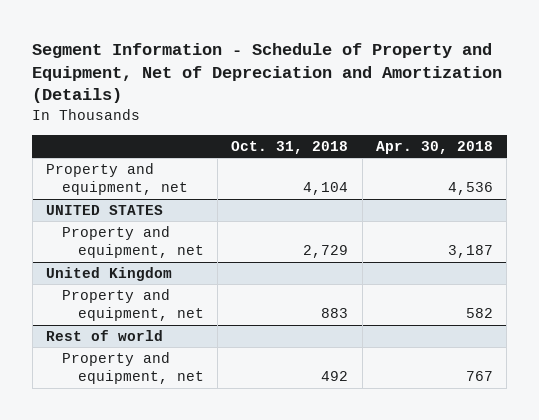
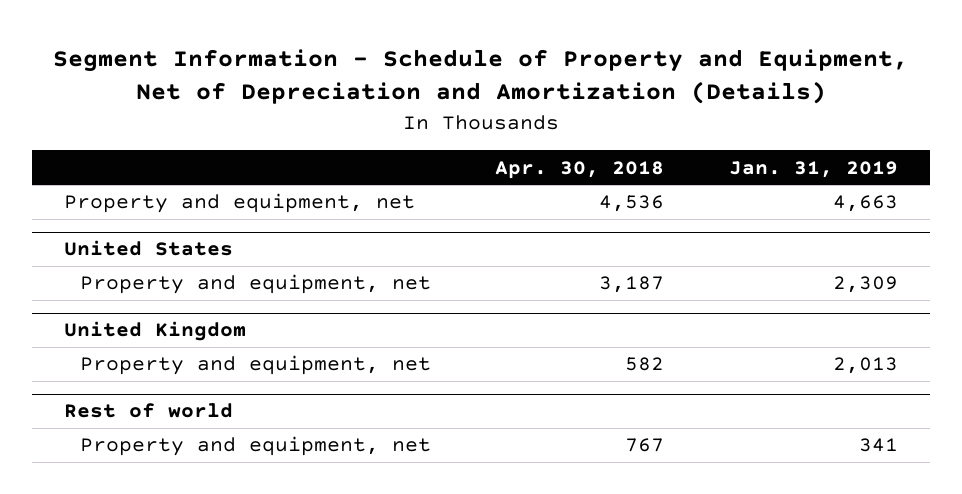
- | Oct. 31, 2018 | Apr. 30, 2018
+ | Apr. 30, 2018 | Jan. 31, 2019
- UNITED STATES
+ United States

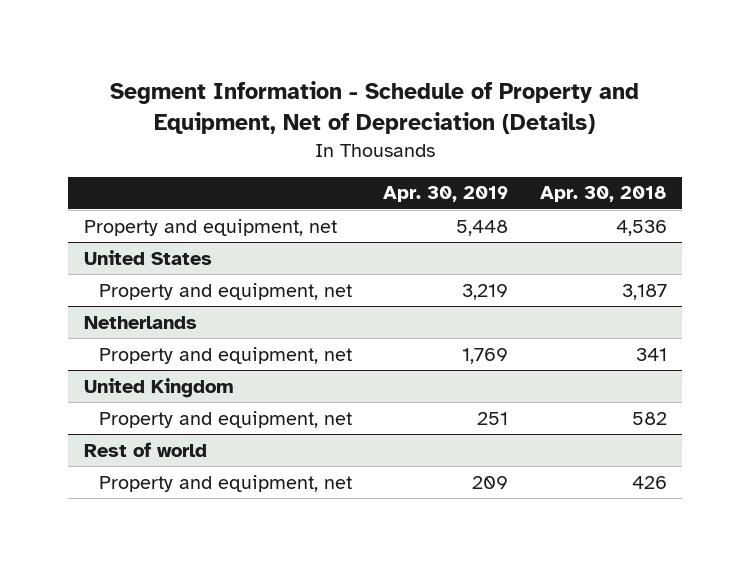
- Segment Information - Schedule of Property and Equipment, Net of Depreciation and Amortization (Details)
+ Segment Information - Schedule of Property and Equipment, Net of Depreciation (Details)
- | Apr. 30, 2018 | Jan. 31, 2019
+ | Apr. 30, 2019 | Apr. 30, 2018
+ Netherlands
+ Property and equipment, net | 1,769 | 341
@ Rest of world
- Property and equipment, net | 767 | 341
+ Property and equipment, net | 209 | 426

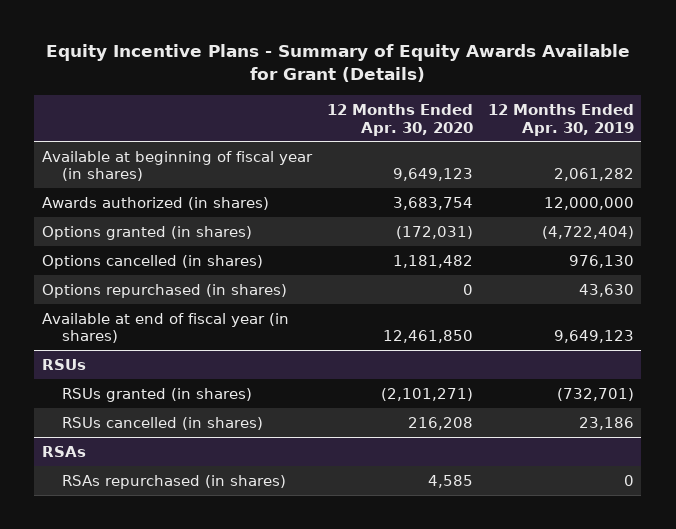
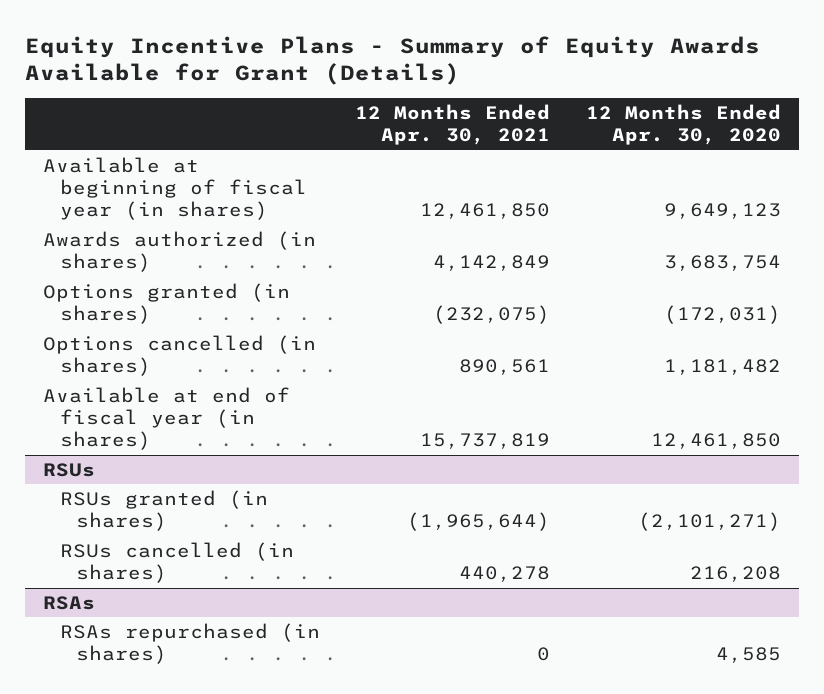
- | 12 Months Ended Apr. 30, 2020 | 12 Months Ended Apr. 30, 2019
+ | 12 Months Ended Apr. 30, 2021 | 12 Months Ended Apr. 30, 2020
- Options repurchased (in shares) | 0 | 43,630

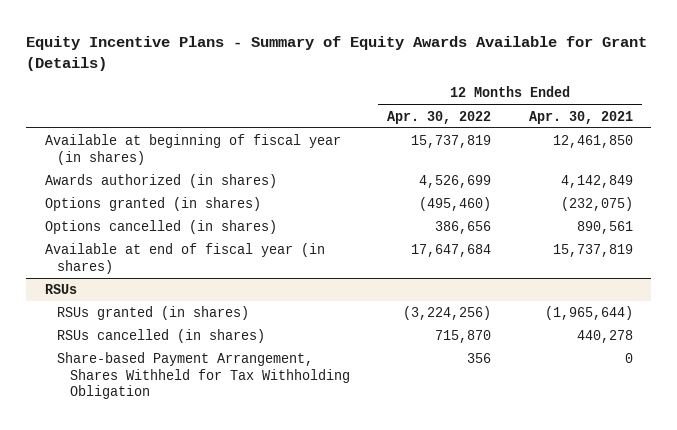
- | 12 Months Ended Apr. 30, 2021 | 12 Months Ended Apr. 30, 2020
+ | 12 Months Ended Apr. 30, 2022 | 12 Months Ended Apr. 30, 2021
- RSAs
- RSAs repurchased (in shares) | 0 | 4,585
@ RSUs
+ Share-based Payment Arrangement, Shares Withheld for Tax Withholding Obligation | 356 | 0

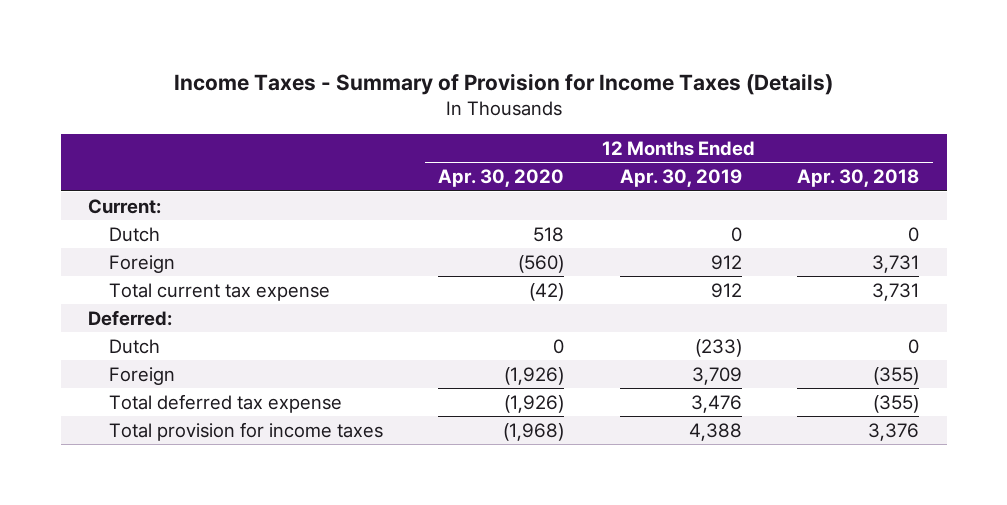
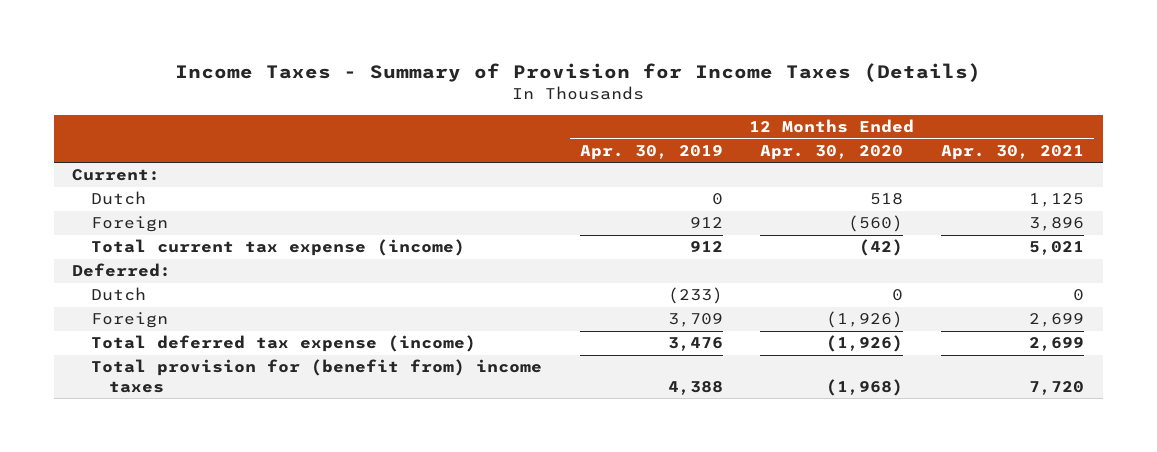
- | 12 Months Ended Apr. 30, 2020 | 12 Months Ended Apr. 30, 2019 | 12 Months Ended Apr. 30, 2018
+ | 12 Months Ended Apr. 30, 2019 | 12 Months Ended Apr. 30, 2020 | 12 Months Ended Apr. 30, 2021
- Total current tax expense | (42) | 912 | 3,731
+ Total current tax expense (income) | 912 | (42) | 5,021
- Total deferred tax expense | (1,926) | 3,476 | (355)
- Total provision for income taxes | (1,968) | 4,388 | 3,376
+ Total deferred tax expense (income) | 3,476 | (1,926) | 2,699
+ Total provision for (benefit from) income taxes | 4,388 | (1,968) | 7,720

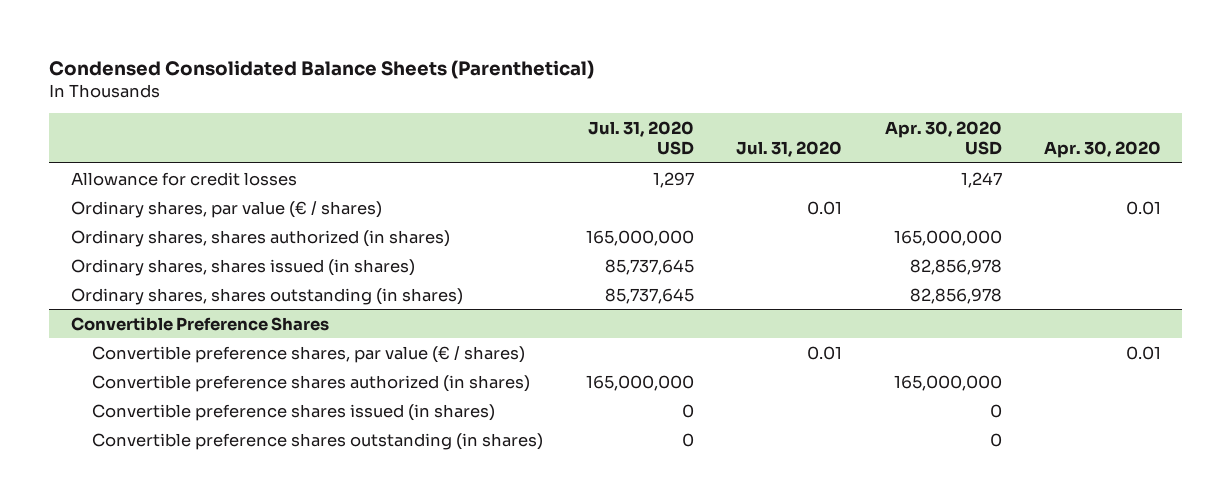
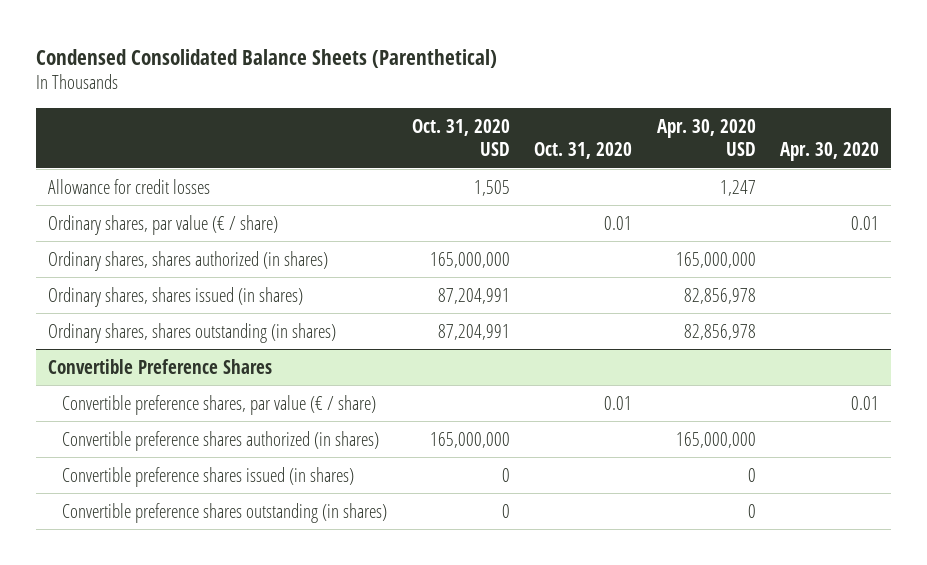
- | Jul. 31, 2020 USD | Jul. 31, 2020 | Apr. 30, 2020 USD | Apr. 30, 2020
+ | Oct. 31, 2020 USD | Oct. 31, 2020 | Apr. 30, 2020 USD | Apr. 30, 2020
- Ordinary shares, par value (€ / shares) | | 0.01 | | 0.01
+ Ordinary shares, par value (€ / share) | | 0.01 | | 0.01
@ Convertible Preference Shares
- Convertible preference shares, par value (€ / shares) | | 0.01 | | 0.01
+ Convertible preference shares, par value (€ / share) | | 0.01 | | 0.01

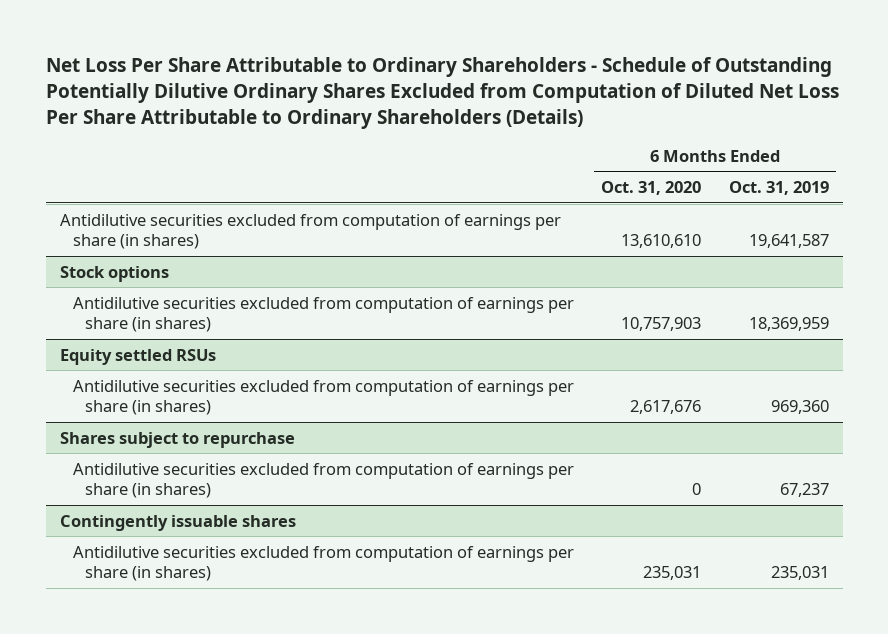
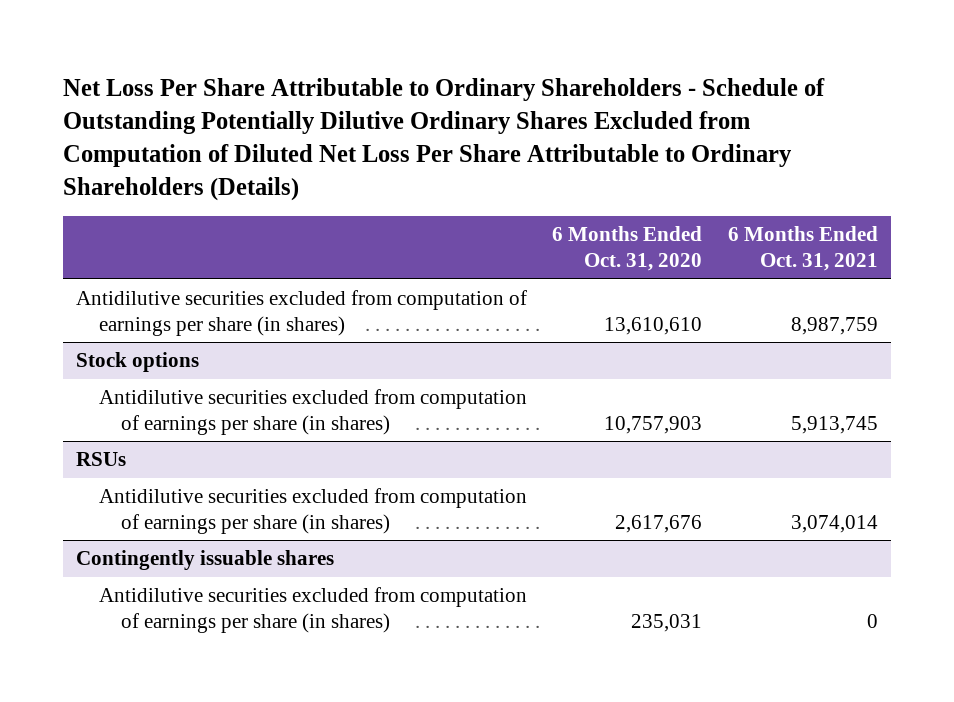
- | 6 Months Ended Oct. 31, 2020 | 6 Months Ended Oct. 31, 2019
+ | 6 Months Ended Oct. 31, 2020 | 6 Months Ended Oct. 31, 2021
- Equity settled RSUs
+ RSUs
- Shares subject to repurchase
- Antidilutive securities excluded from computation of earnings per share (in shares) | 0 | 67,237

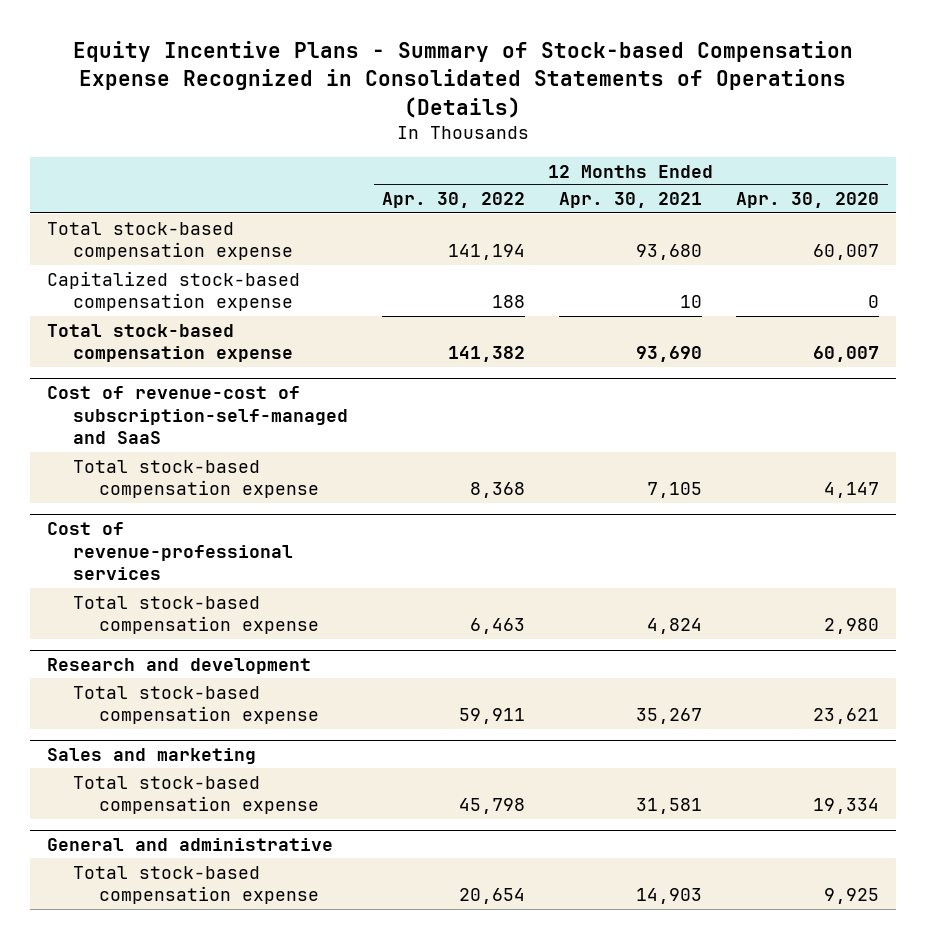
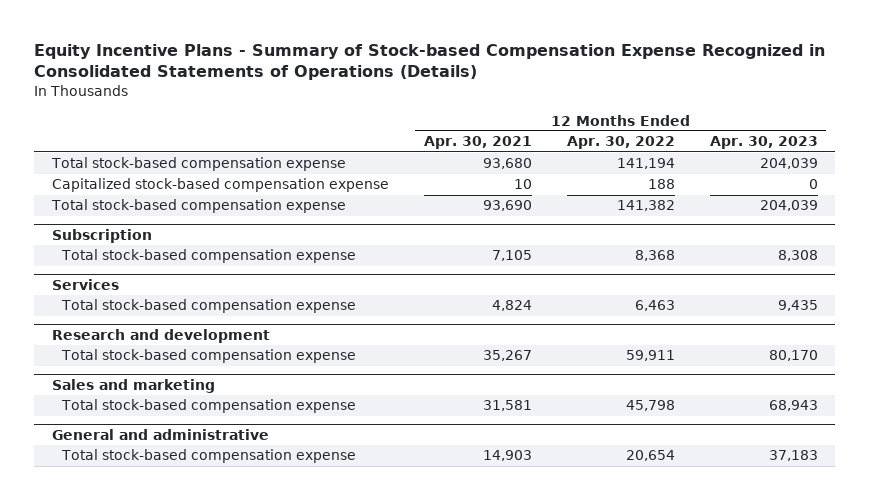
- | 12 Months Ended Apr. 30, 2022 | 12 Months Ended Apr. 30, 2021 | 12 Months Ended Apr. 30, 2020
+ | 12 Months Ended Apr. 30, 2021 | 12 Months Ended Apr. 30, 2022 | 12 Months Ended Apr. 30, 2023
- Cost of revenue-cost of subscription-self-managed and SaaS
+ Subscription
- Cost of revenue-professional services
+ Services

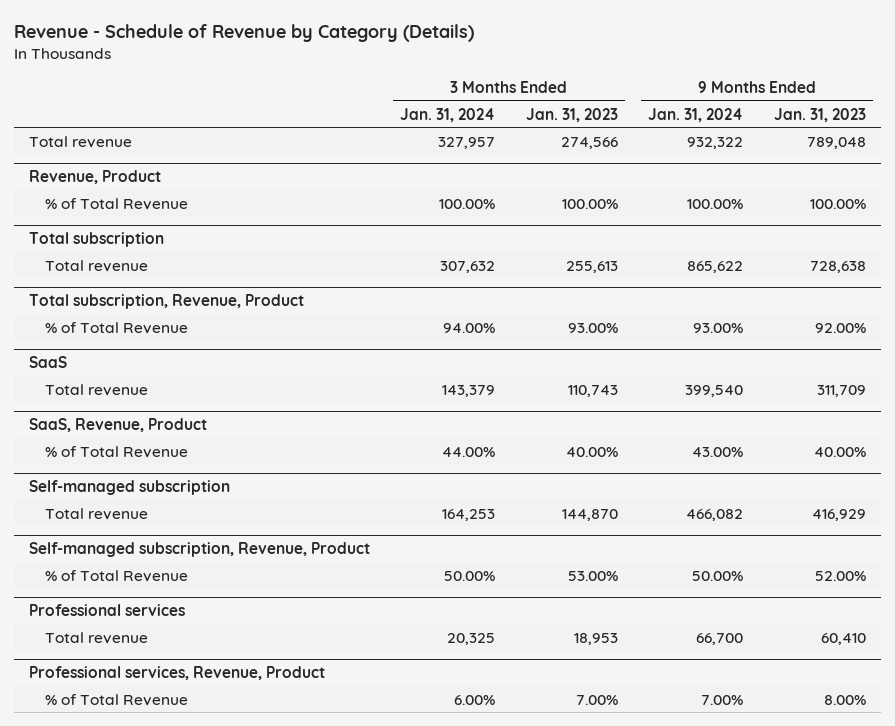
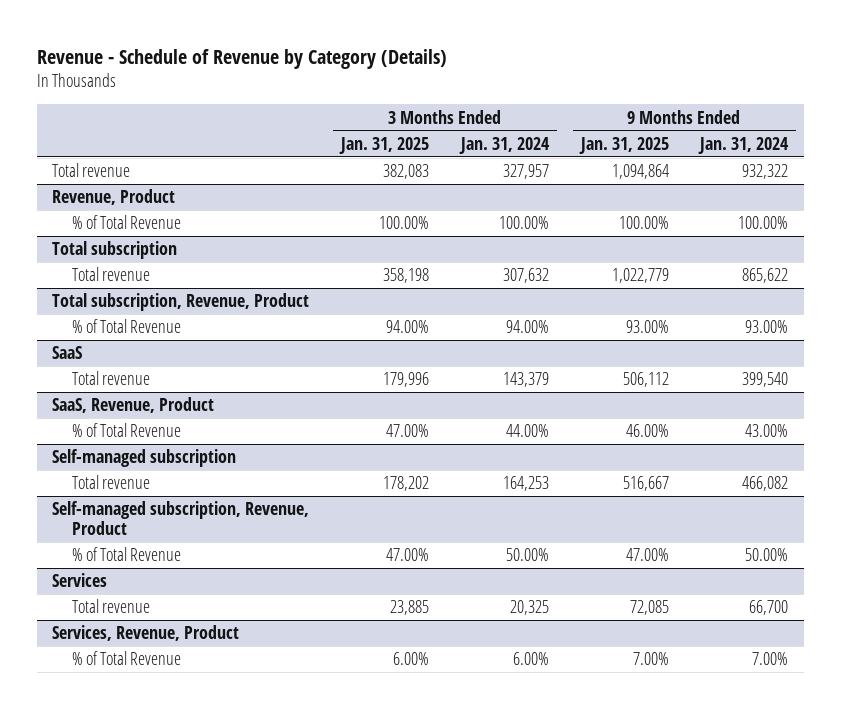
- | 3 Months Ended Jan. 31, 2024 | 3 Months Ended Jan. 31, 2023 | 9 Months Ended Jan. 31, 2024 | 9 Months Ended Jan. 31, 2023
+ | 3 Months Ended Jan. 31, 2025 | 3 Months Ended Jan. 31, 2024 | 9 Months Ended Jan. 31, 2025 | 9 Months Ended Jan. 31, 2024
- Professional services
+ Services
- Professional services, Revenue, Product
+ Services, Revenue, Product

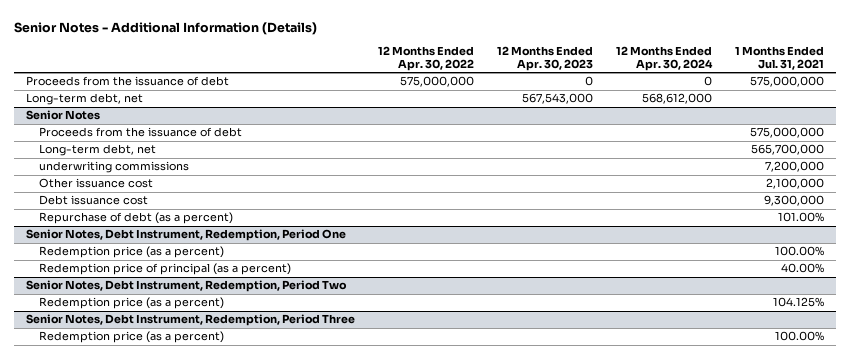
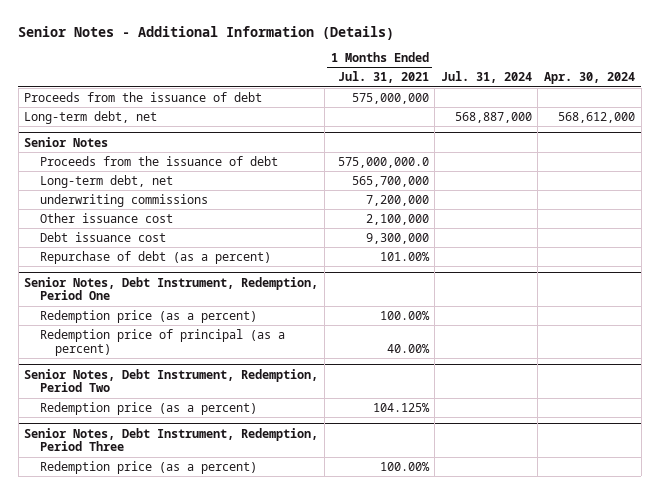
- | 12 Months Ended Apr. 30, 2022 | 12 Months Ended Apr. 30, 2023 | 12 Months Ended Apr. 30, 2024 | 1 Months Ended Jul. 31, 2021
+ | 1 Months Ended Jul. 31, 2021 | Jul. 31, 2024 | Apr. 30, 2024
@ Senior Notes
- Proceeds from the issuance of debt | | | | 575,000,000
+ Proceeds from the issuance of debt | 575,000,000.0 | |

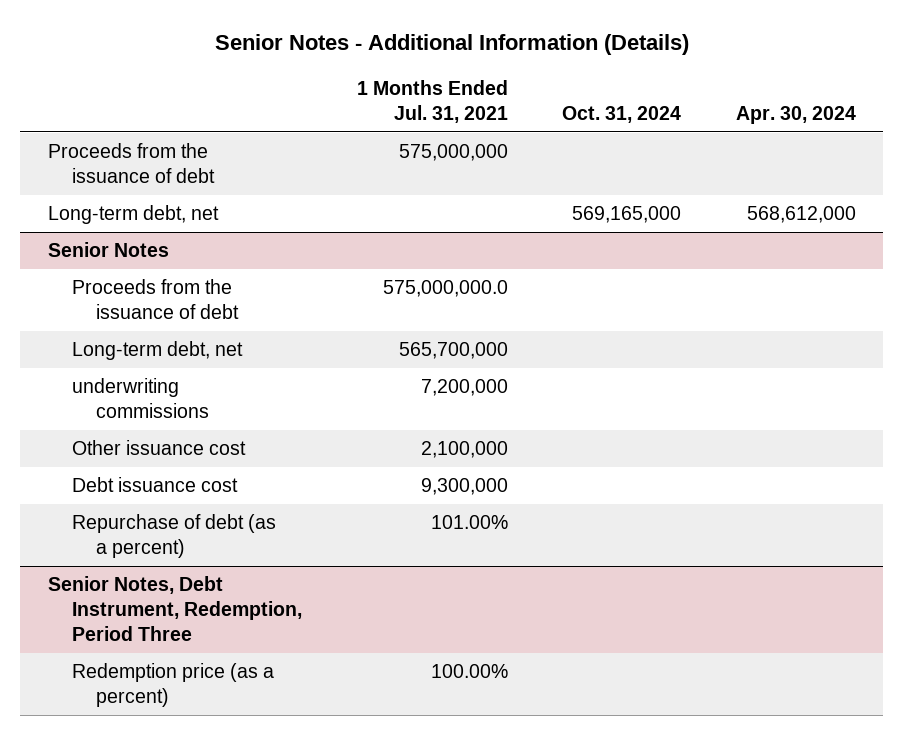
- | 1 Months Ended Jul. 31, 2021 | Jul. 31, 2024 | Apr. 30, 2024
+ | 1 Months Ended Jul. 31, 2021 | Oct. 31, 2024 | Apr. 30, 2024
- Senior Notes, Debt Instrument, Redemption, Period One
- Redemption price (as a percent) | 100.00% | |
- Redemption price of principal (as a percent) | 40.00% | |
- Senior Notes, Debt Instrument, Redemption, Period Two
- Redemption price (as a percent) | 104.125% | |

